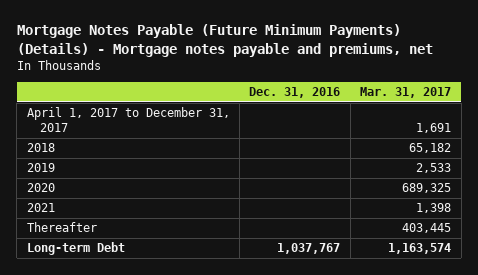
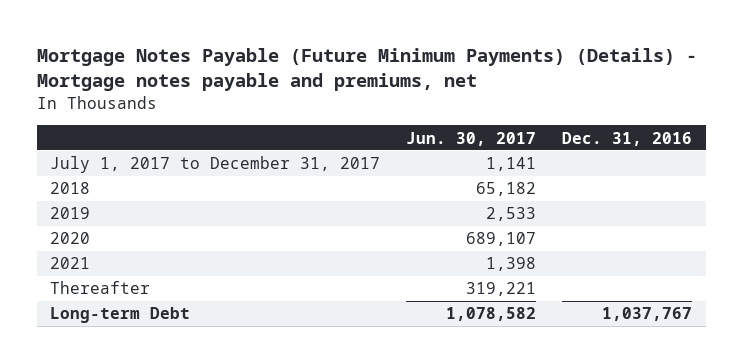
- | Dec. 31, 2016 | Mar. 31, 2017
+ | Jun. 30, 2017 | Dec. 31, 2016
- April 1, 2017 to December 31, 2017 | | 1,691
+ July 1, 2017 to December 31, 2017 | 1,141 |

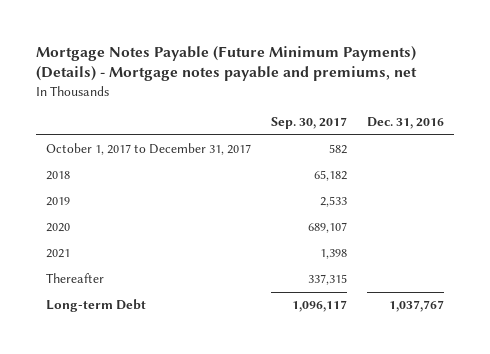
- | Jun. 30, 2017 | Dec. 31, 2016
+ | Sep. 30, 2017 | Dec. 31, 2016
- July 1, 2017 to December 31, 2017 | 1,141 |
+ October 1, 2017 to December 31, 2017 | 582 |

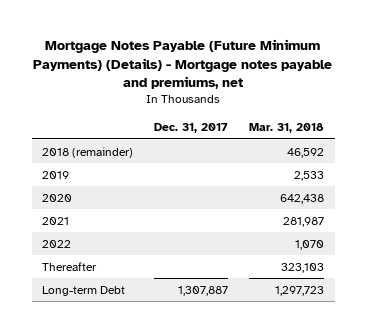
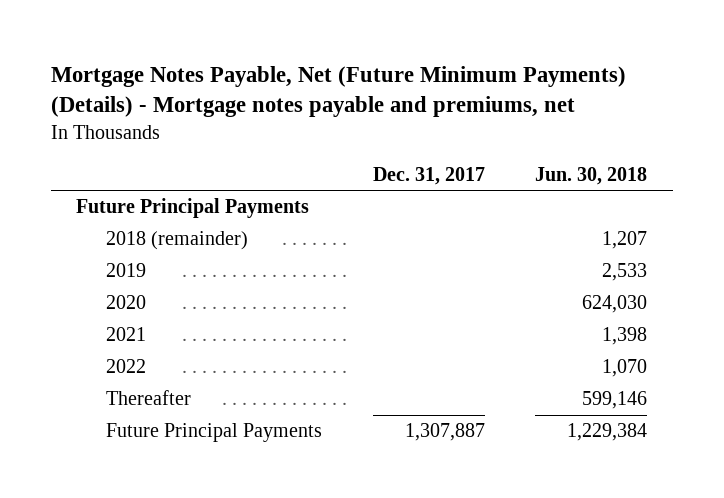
- Mortgage Notes Payable (Future Minimum Payments) (Details) - Mortgage notes payable and premiums, net
+ Mortgage Notes Payable, Net (Future Minimum Payments) (Details) - Mortgage notes payable and premiums, net
- | Dec. 31, 2017 | Mar. 31, 2018
+ | Dec. 31, 2017 | Jun. 30, 2018
+ Future Principal Payments
- Long-term Debt | 1,307,887 | 1,297,723
+ Future Principal Payments | 1,307,887 | 1,229,384

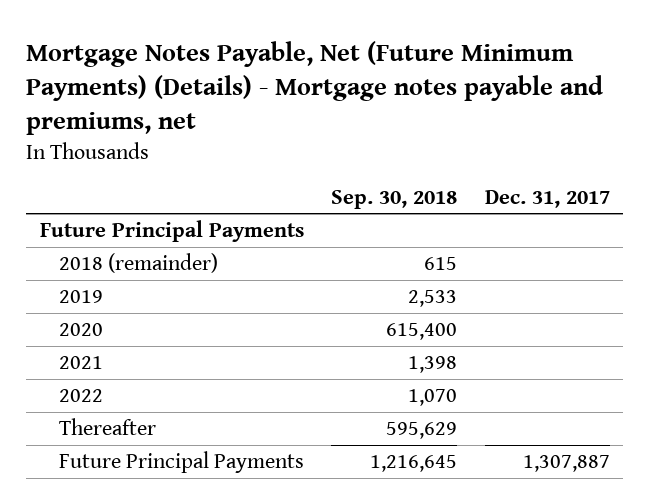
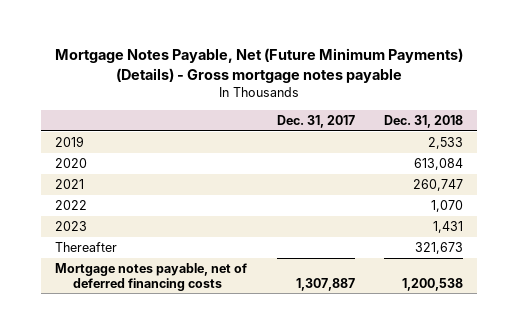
- Mortgage Notes Payable, Net (Future Minimum Payments) (Details) - Mortgage notes payable and premiums, net
+ Mortgage Notes Payable, Net (Future Minimum Payments) (Details) - Gross mortgage notes payable
- | Sep. 30, 2018 | Dec. 31, 2017
+ | Dec. 31, 2017 | Dec. 31, 2018
- Future Principal Payments
- 2018 (remainder) | 615 |
+ 2023 | | 1,431
- Future Principal Payments | 1,216,645 | 1,307,887
+ Mortgage notes payable, net of deferred financing costs | 1,307,887 | 1,200,538

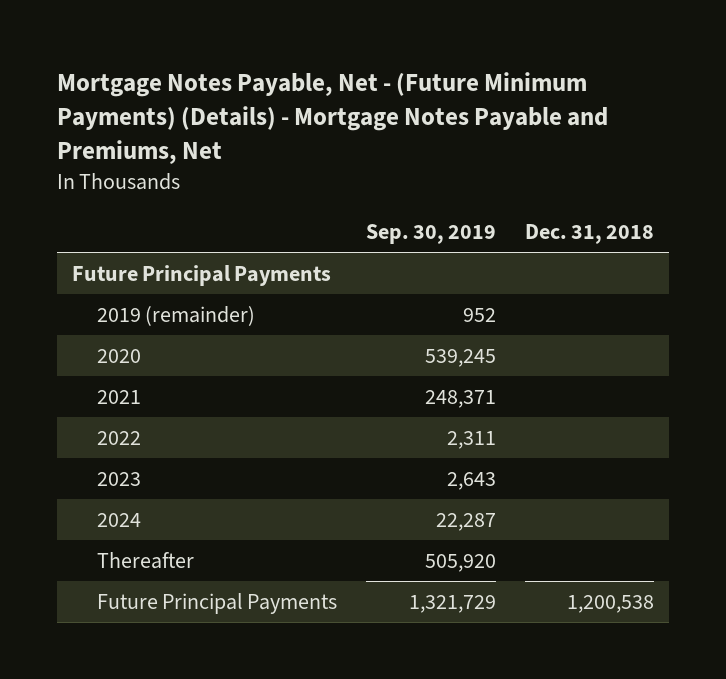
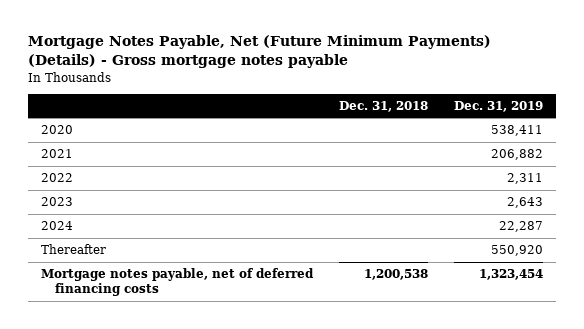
- Mortgage Notes Payable, Net - (Future Minimum Payments) (Details) - Mortgage Notes Payable and Premiums, Net
+ Mortgage Notes Payable, Net (Future Minimum Payments) (Details) - Gross mortgage notes payable
- | Sep. 30, 2019 | Dec. 31, 2018
+ | Dec. 31, 2018 | Dec. 31, 2019
- Future Principal Payments
- 2019 (remainder) | 952 |
- Future Principal Payments | 1,321,729 | 1,200,538
+ Mortgage notes payable, net of deferred financing costs | 1,200,538 | 1,323,454

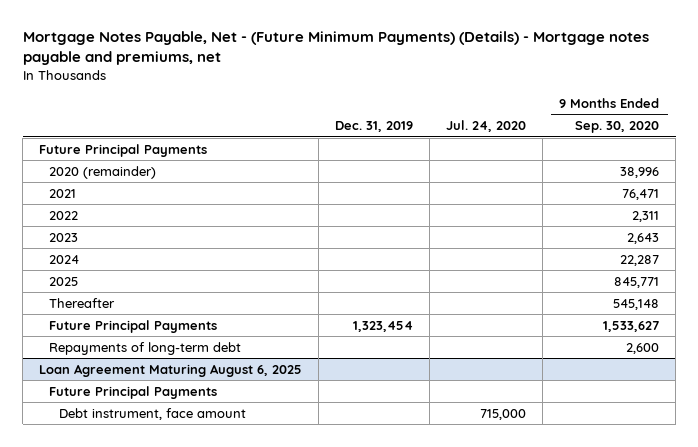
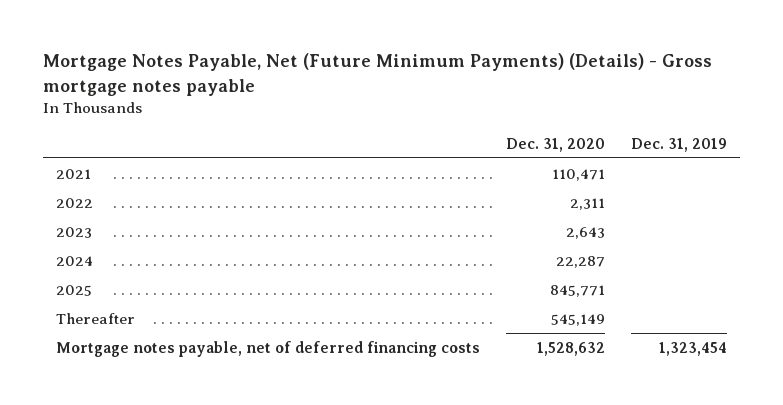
- Mortgage Notes Payable, Net - (Future Minimum Payments) (Details) - Mortgage notes payable and premiums, net
+ Mortgage Notes Payable, Net (Future Minimum Payments) (Details) - Gross mortgage notes payable
- | Dec. 31, 2019 | Jul. 24, 2020 | 9 Months Ended Sep. 30, 2020
+ | Dec. 31, 2020 | Dec. 31, 2019
- Future Principal Payments
- 2020 (remainder) | | | 38,996
- Future Principal Payments | 1,323,454 | | 1,533,627
- Repayments of long-term debt | | | 2,600
- Loan Agreement Maturing August 6, 2025
- Future Principal Payments
- Debt instrument, face amount | | 715,000 |
+ Mortgage notes payable, net of deferred financing costs | 1,528,632 | 1,323,454

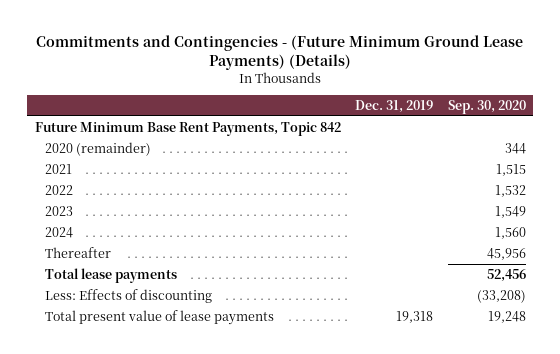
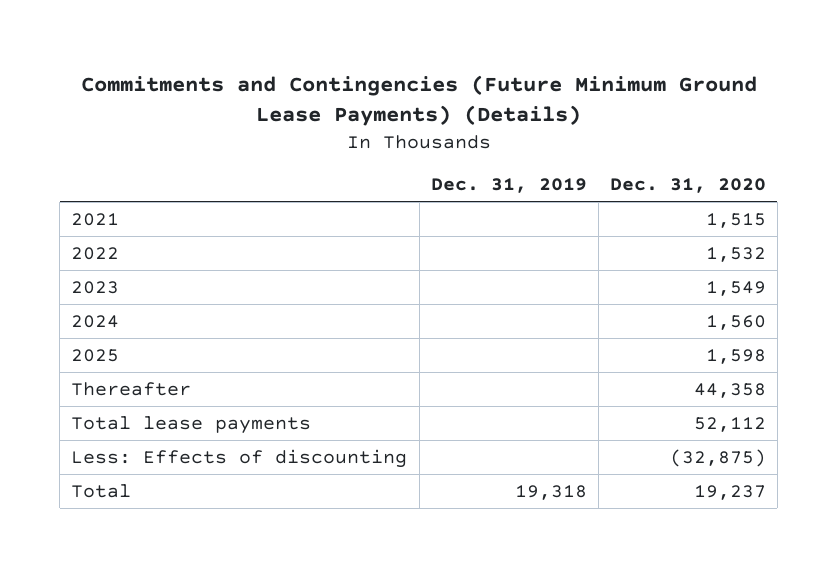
- Commitments and Contingencies - (Future Minimum Ground Lease Payments) (Details)
+ Commitments and Contingencies (Future Minimum Ground Lease Payments) (Details)
- | Dec. 31, 2019 | Sep. 30, 2020
+ | Dec. 31, 2019 | Dec. 31, 2020
- Future Minimum Base Rent Payments, Topic 842
- 2020 (remainder) | | 344
+ 2025 | | 1,598
- Total present value of lease payments | 19,318 | 19,248
+ Total | 19,318 | 19,237

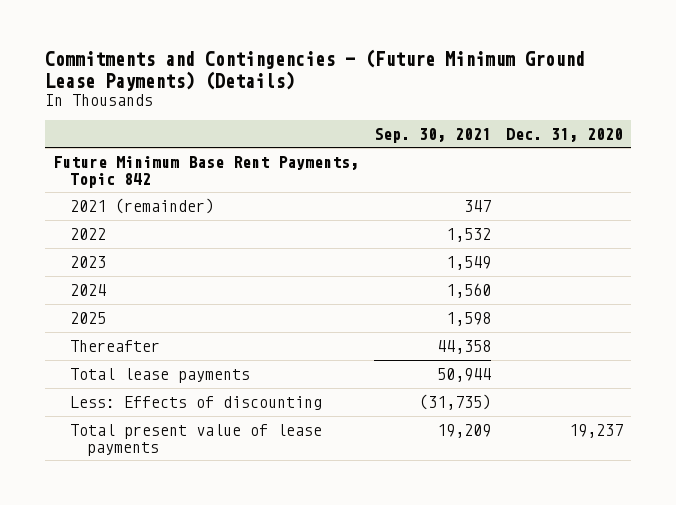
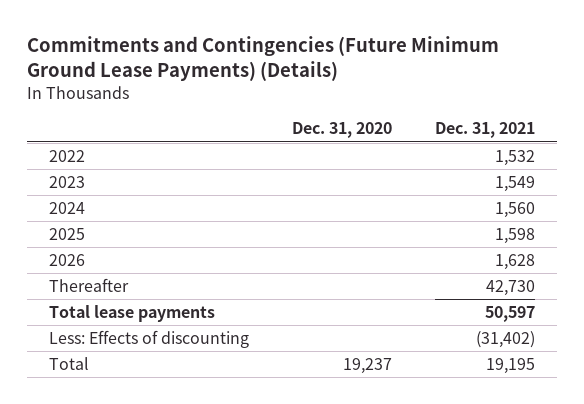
- Commitments and Contingencies - (Future Minimum Ground Lease Payments) (Details)
+ Commitments and Contingencies (Future Minimum Ground Lease Payments) (Details)
- | Sep. 30, 2021 | Dec. 31, 2020
+ | Dec. 31, 2020 | Dec. 31, 2021
- Future Minimum Base Rent Payments, Topic 842
- 2021 (remainder) | 347 |
+ 2026 | | 1,628
- Total present value of lease payments | 19,209 | 19,237
+ Total | 19,237 | 19,195

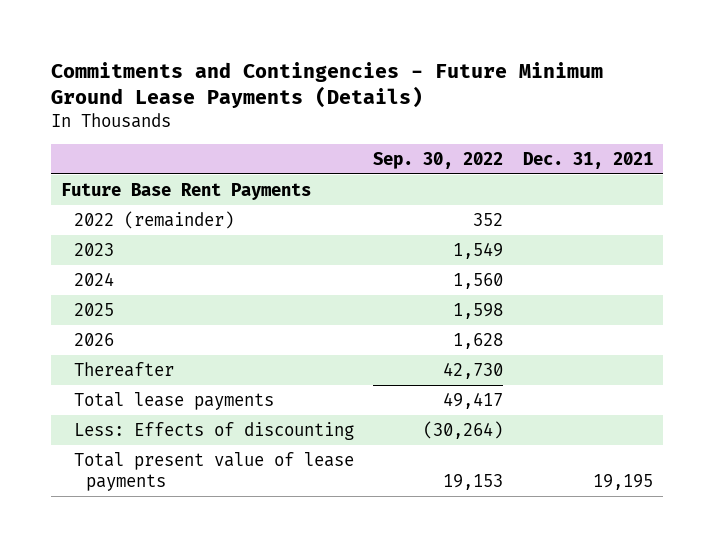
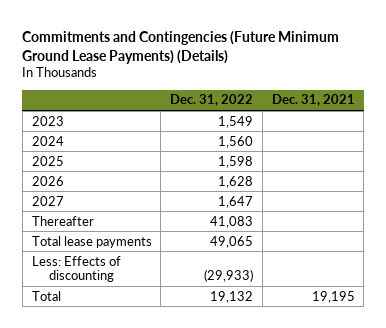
- Commitments and Contingencies - Future Minimum Ground Lease Payments (Details)
+ Commitments and Contingencies (Future Minimum Ground Lease Payments) (Details)
- | Sep. 30, 2022 | Dec. 31, 2021
+ | Dec. 31, 2022 | Dec. 31, 2021
- Future Base Rent Payments
- 2022 (remainder) | 352 |
+ 2027 | 1,647 |
- Total present value of lease payments | 19,153 | 19,195
+ Total | 19,132 | 19,195

